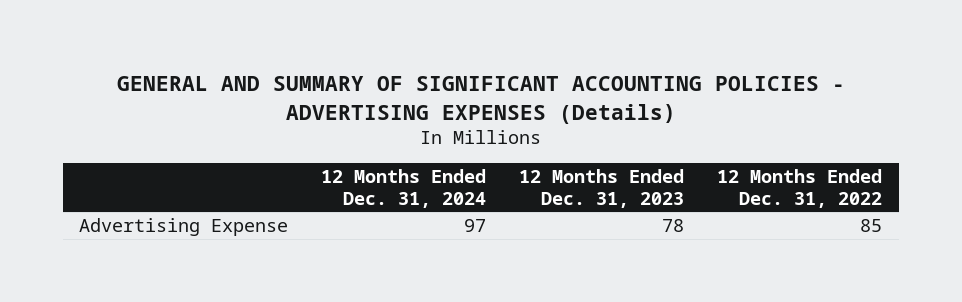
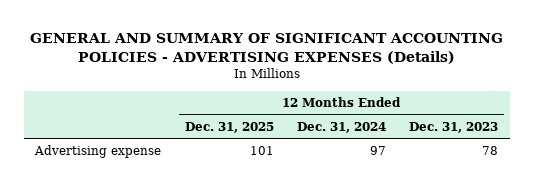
- | 12 Months Ended Dec. 31, 2024 | 12 Months Ended Dec. 31, 2023 | 12 Months Ended Dec. 31, 2022
+ | 12 Months Ended Dec. 31, 2025 | 12 Months Ended Dec. 31, 2024 | 12 Months Ended Dec. 31, 2023
- Advertising Expense | 97 | 78 | 85
+ Advertising expense | 101 | 97 | 78

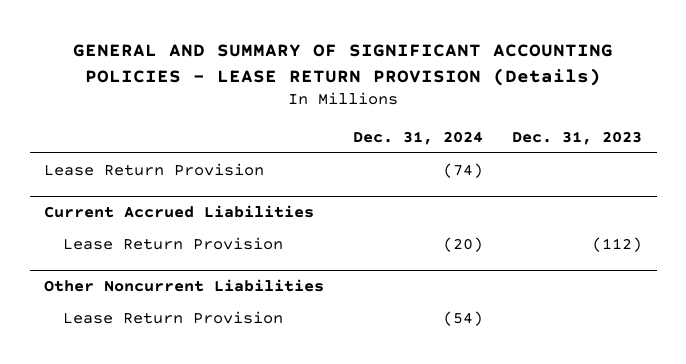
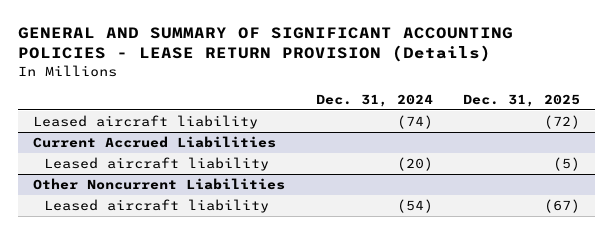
- | Dec. 31, 2024 | Dec. 31, 2023
+ | Dec. 31, 2024 | Dec. 31, 2025
- Lease Return Provision | (74) |
+ Leased aircraft liability | (74) | (72)
@ Current Accrued Liabilities
- Lease Return Provision | (20) | (112)
+ Leased aircraft liability | (20) | (5)
@ Other Noncurrent Liabilities
- Lease Return Provision | (54) |
+ Leased aircraft liability | (54) | (67)

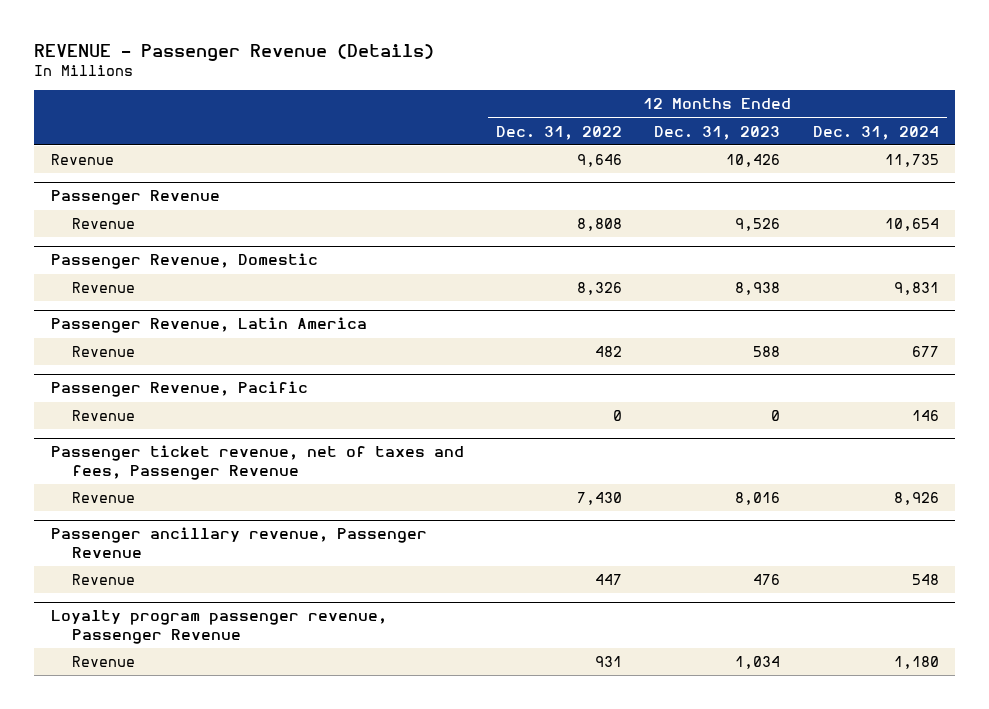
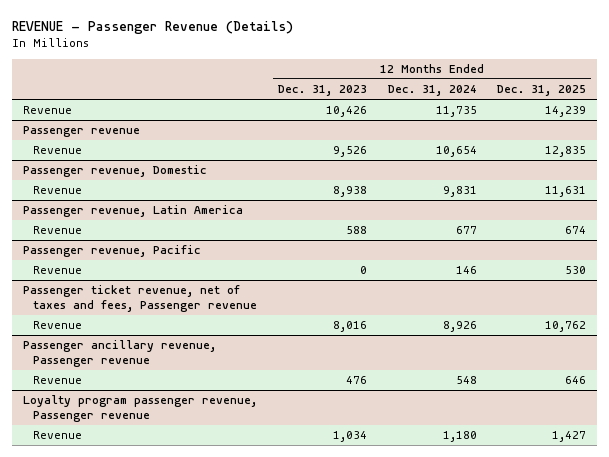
- | 12 Months Ended Dec. 31, 2022 | 12 Months Ended Dec. 31, 2023 | 12 Months Ended Dec. 31, 2024
+ | 12 Months Ended Dec. 31, 2023 | 12 Months Ended Dec. 31, 2024 | 12 Months Ended Dec. 31, 2025
- Passenger Revenue
+ Passenger revenue
- Passenger Revenue, Domestic
+ Passenger revenue, Domestic
- Passenger Revenue, Latin America
+ Passenger revenue, Latin America
- Passenger Revenue, Pacific
+ Passenger revenue, Pacific
- Passenger ticket revenue, net of taxes and fees, Passenger Revenue
+ Passenger ticket revenue, net of taxes and fees, Passenger revenue
- Passenger ancillary revenue, Passenger Revenue
+ Passenger ancillary revenue, Passenger revenue
- Loyalty program passenger revenue, Passenger Revenue
+ Loyalty program passenger revenue, Passenger revenue

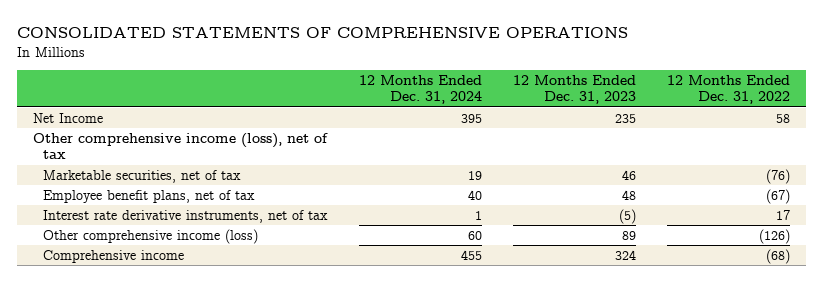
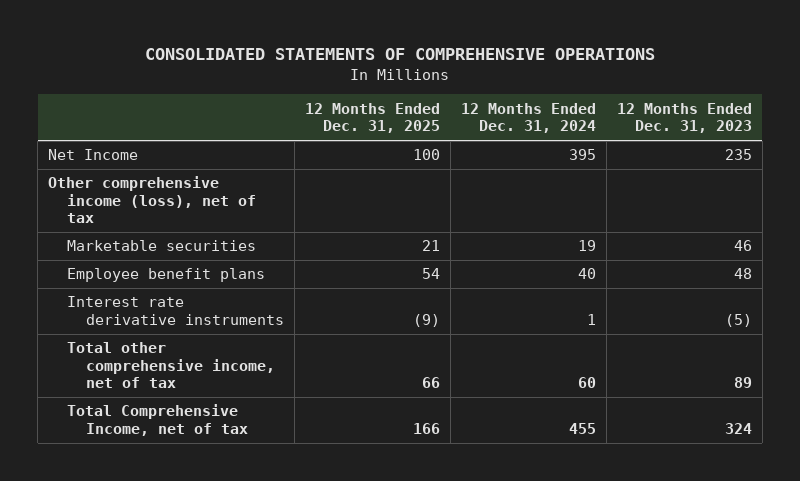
- | 12 Months Ended Dec. 31, 2024 | 12 Months Ended Dec. 31, 2023 | 12 Months Ended Dec. 31, 2022
+ | 12 Months Ended Dec. 31, 2025 | 12 Months Ended Dec. 31, 2024 | 12 Months Ended Dec. 31, 2023
- Marketable securities, net of tax | 19 | 46 | (76)
- Employee benefit plans, net of tax | 40 | 48 | (67)
- Interest rate derivative instruments, net of tax | 1 | (5) | 17
- Other comprehensive income (loss) | 60 | 89 | (126)
- Comprehensive income | 455 | 324 | (68)
+ Marketable securities | 21 | 19 | 46
+ Employee benefit plans | 54 | 40 | 48
+ Interest rate derivative instruments | (9) | 1 | (5)
+ Total other comprehensive income, net of tax | 66 | 60 | 89
+ Total Comprehensive Income, net of tax | 166 | 455 | 324

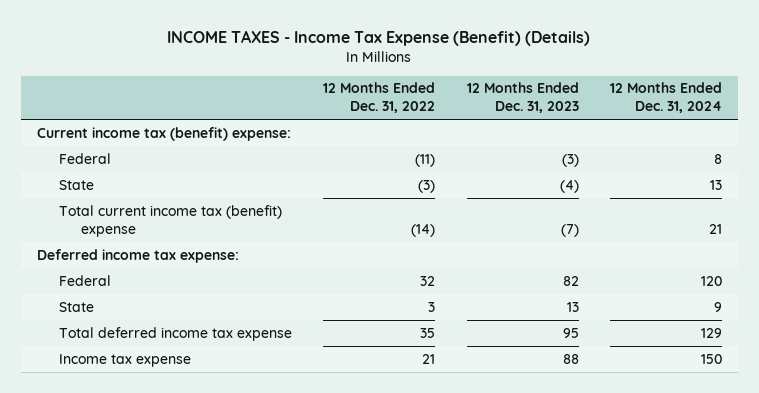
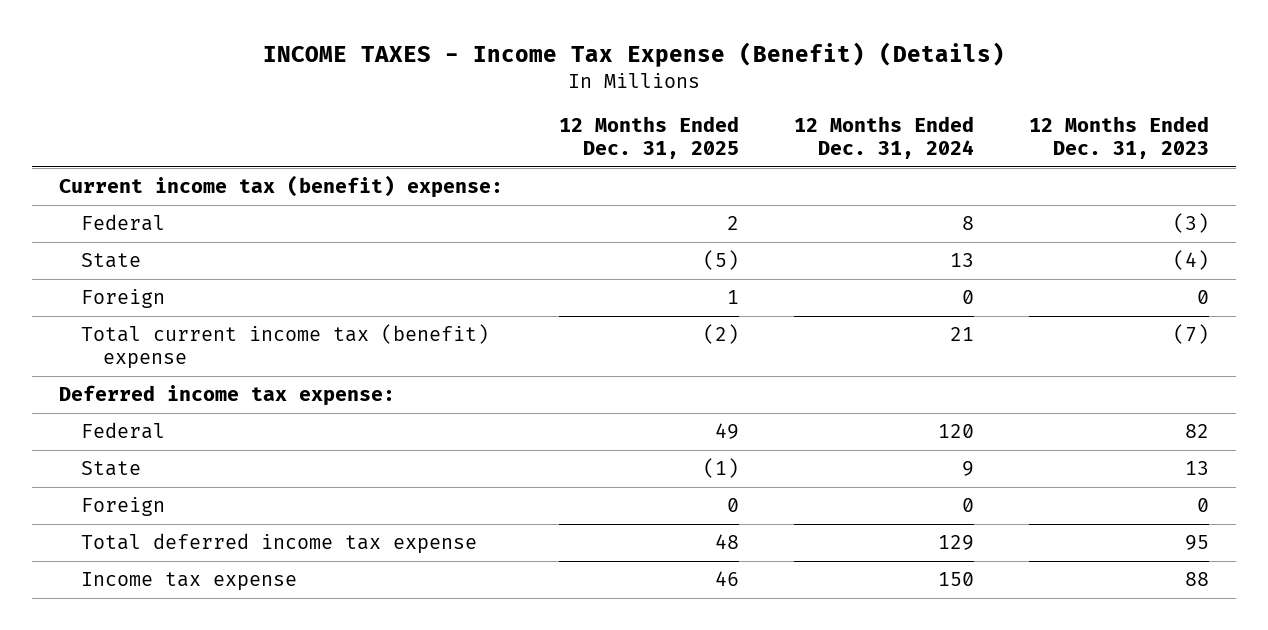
- | 12 Months Ended Dec. 31, 2022 | 12 Months Ended Dec. 31, 2023 | 12 Months Ended Dec. 31, 2024
+ | 12 Months Ended Dec. 31, 2025 | 12 Months Ended Dec. 31, 2024 | 12 Months Ended Dec. 31, 2023
+ Foreign | 1 | 0 | 0
+ Foreign | 0 | 0 | 0

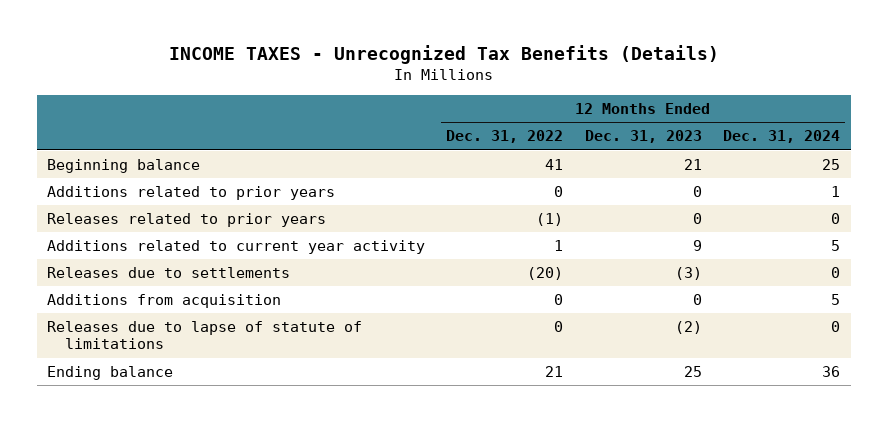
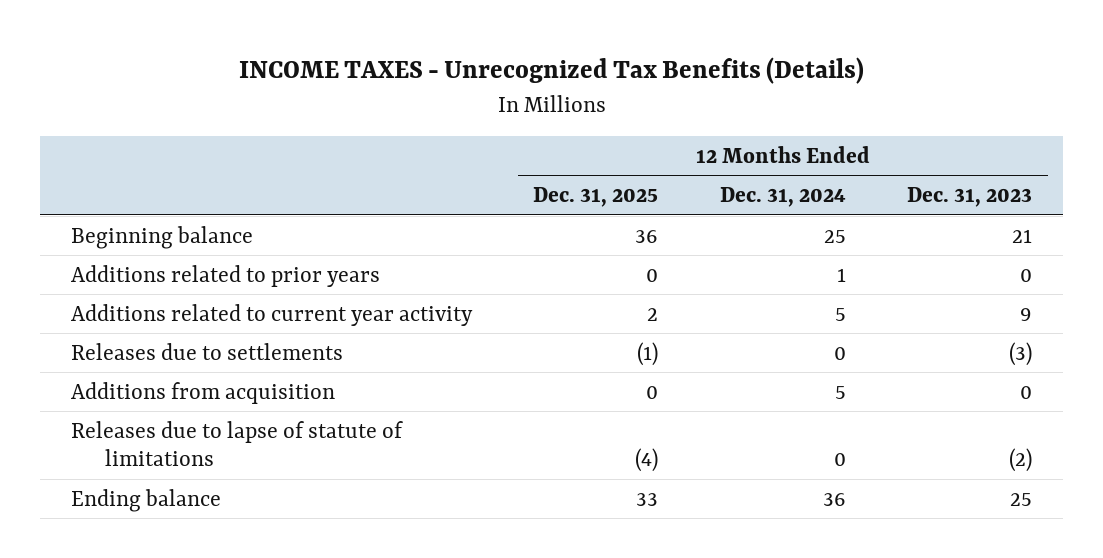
- | 12 Months Ended Dec. 31, 2022 | 12 Months Ended Dec. 31, 2023 | 12 Months Ended Dec. 31, 2024
+ | 12 Months Ended Dec. 31, 2025 | 12 Months Ended Dec. 31, 2024 | 12 Months Ended Dec. 31, 2023
- Releases related to prior years | (1) | 0 | 0

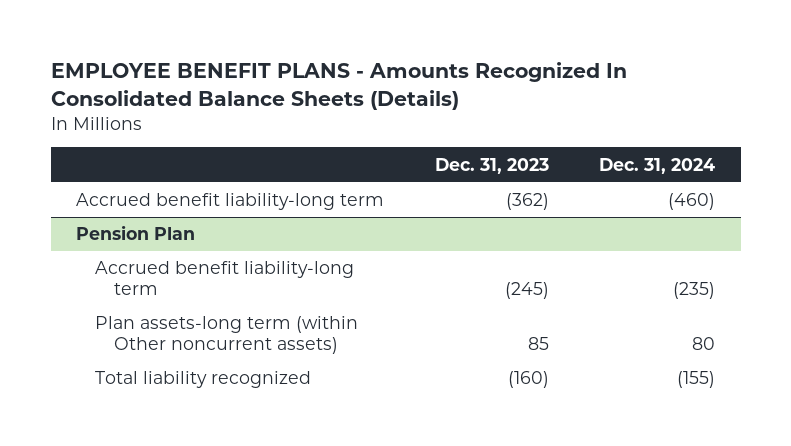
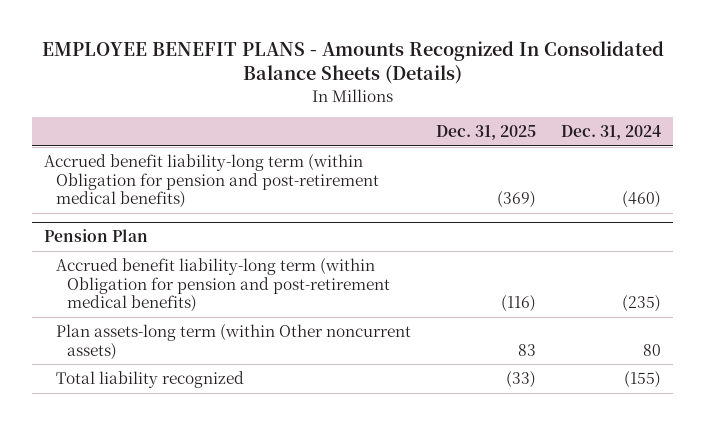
- | Dec. 31, 2023 | Dec. 31, 2024
+ | Dec. 31, 2025 | Dec. 31, 2024
- Accrued benefit liability-long term | (362) | (460)
+ Accrued benefit liability-long term (within Obligation for pension and post-retirement medical benefits) | (369) | (460)
@ Pension Plan
- Accrued benefit liability-long term | (245) | (235)
+ Accrued benefit liability-long term (within Obligation for pension and post-retirement medical benefits) | (116) | (235)

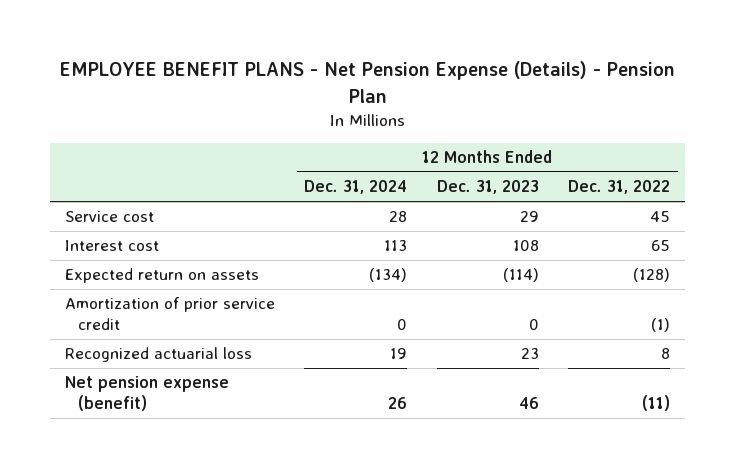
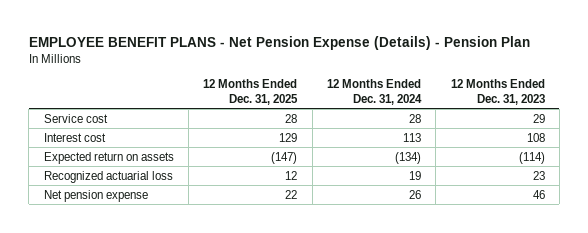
- | 12 Months Ended Dec. 31, 2024 | 12 Months Ended Dec. 31, 2023 | 12 Months Ended Dec. 31, 2022
+ | 12 Months Ended Dec. 31, 2025 | 12 Months Ended Dec. 31, 2024 | 12 Months Ended Dec. 31, 2023
- Amortization of prior service credit | 0 | 0 | (1)
- Net pension expense (benefit) | 26 | 46 | (11)
+ Net pension expense | 22 | 26 | 46

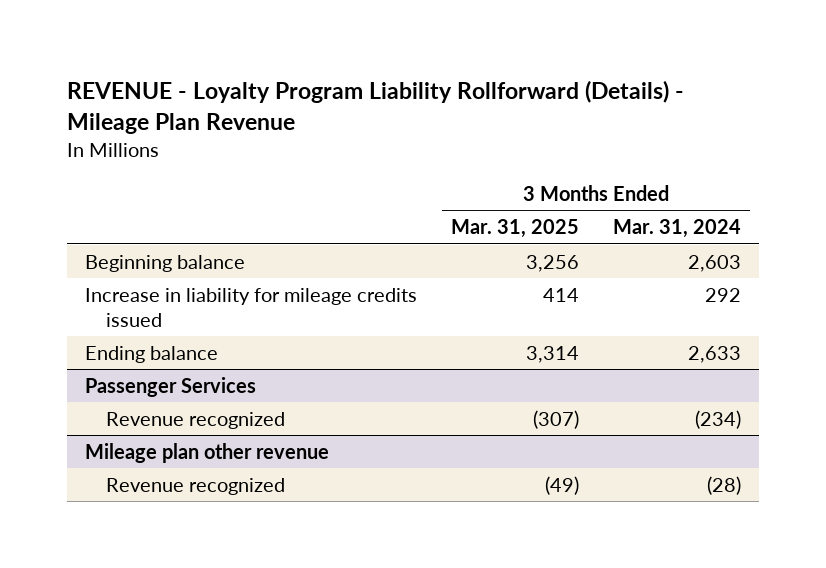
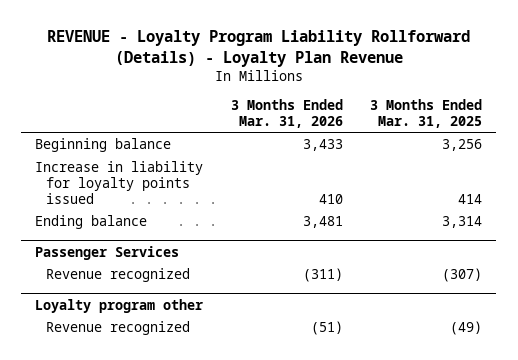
- REVENUE - Loyalty Program Liability Rollforward (Details) - Mileage Plan Revenue
+ REVENUE - Loyalty Program Liability Rollforward (Details) - Loyalty Plan Revenue
- | 3 Months Ended Mar. 31, 2025 | 3 Months Ended Mar. 31, 2024
+ | 3 Months Ended Mar. 31, 2026 | 3 Months Ended Mar. 31, 2025
- Increase in liability for mileage credits issued | 414 | 292
+ Increase in liability for loyalty points issued | 410 | 414
- Mileage plan other revenue
+ Loyalty program other

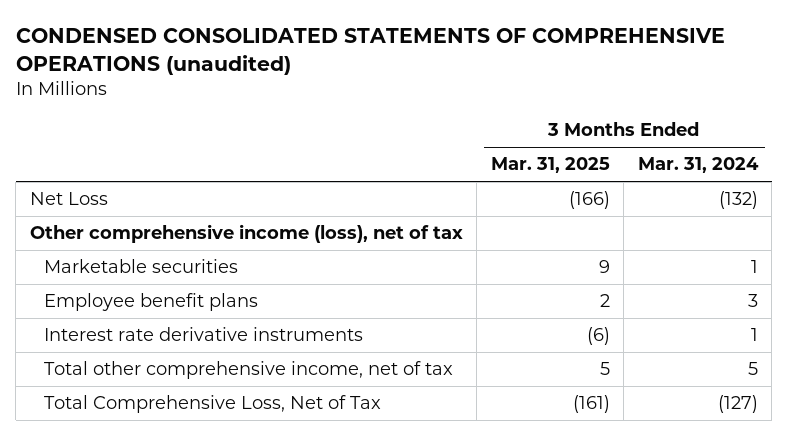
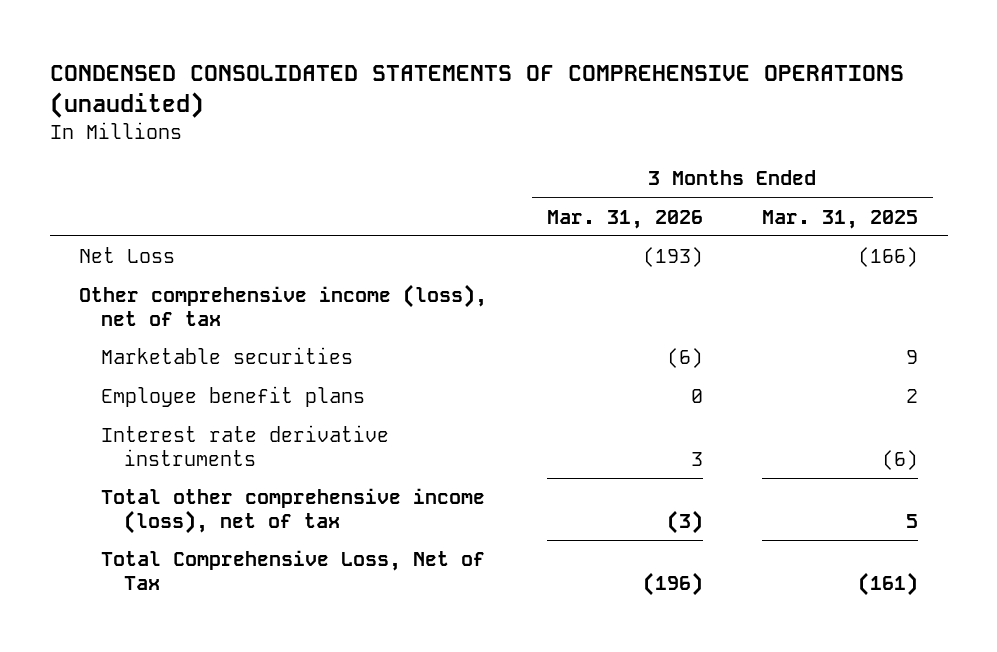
- | 3 Months Ended Mar. 31, 2025 | 3 Months Ended Mar. 31, 2024
+ | 3 Months Ended Mar. 31, 2026 | 3 Months Ended Mar. 31, 2025
- Total other comprehensive income, net of tax | 5 | 5
+ Total other comprehensive income (loss), net of tax | (3) | 5

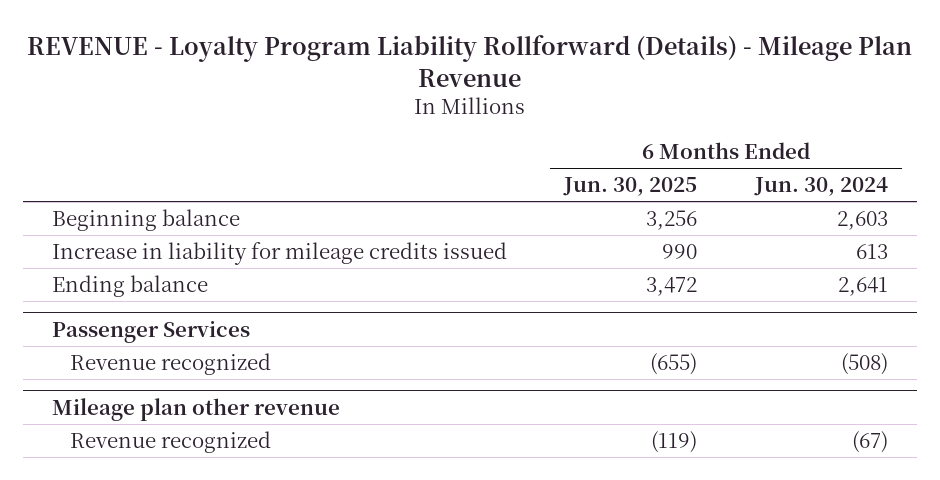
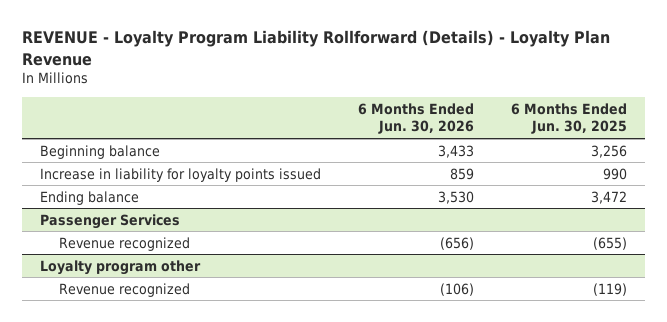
- REVENUE - Loyalty Program Liability Rollforward (Details) - Mileage Plan Revenue
+ REVENUE - Loyalty Program Liability Rollforward (Details) - Loyalty Plan Revenue
- | 6 Months Ended Jun. 30, 2025 | 6 Months Ended Jun. 30, 2024
+ | 6 Months Ended Jun. 30, 2026 | 6 Months Ended Jun. 30, 2025
- Increase in liability for mileage credits issued | 990 | 613
+ Increase in liability for loyalty points issued | 859 | 990
- Mileage plan other revenue
+ Loyalty program other

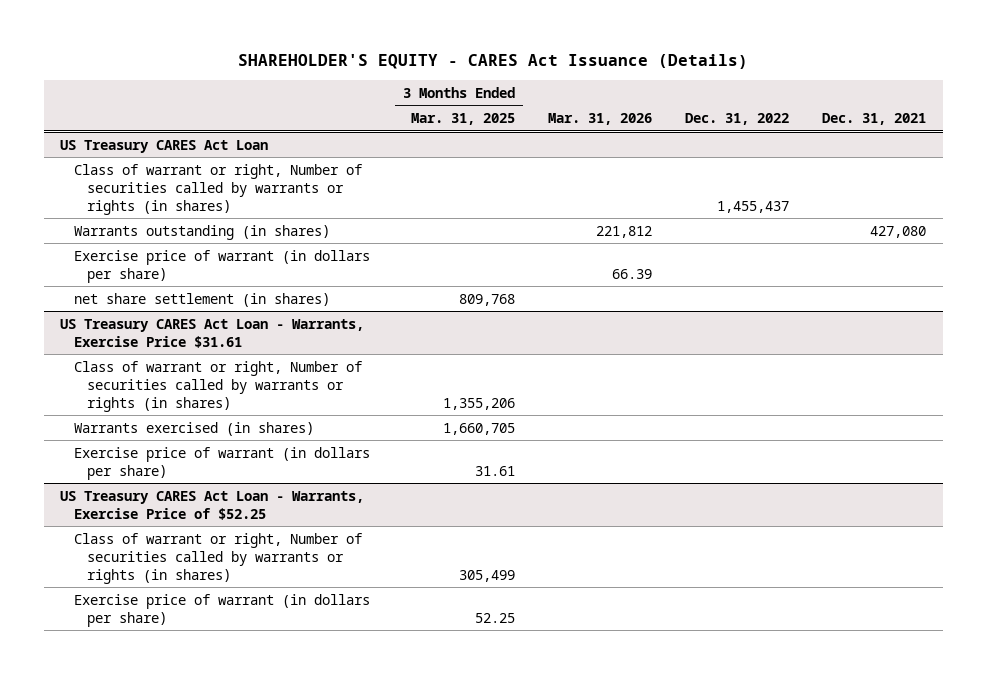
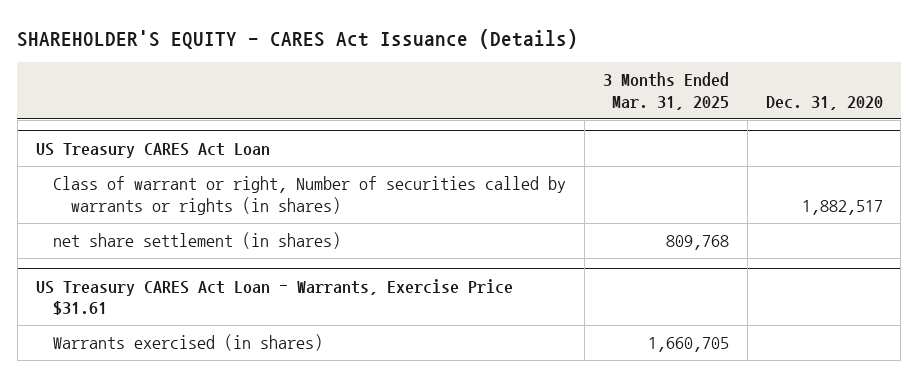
- | 3 Months Ended Mar. 31, 2025 | Mar. 31, 2026 | Dec. 31, 2022 | Dec. 31, 2021
+ | 3 Months Ended Mar. 31, 2025 | Dec. 31, 2020
@ US Treasury CARES Act Loan
- Warrants outstanding (in shares) | | 221,812 | | 427,080
- Exercise price of warrant (in dollars per share) | | 66.39 | |
@ US Treasury CARES Act Loan - Warrants, Exercise Price $31.61
- Class of warrant or right, Number of securities called by warrants or rights (in shares) | 1,355,206 | | |
- Exercise price of warrant (in dollars per share) | 31.61 | | |
- US Treasury CARES Act Loan - Warrants, Exercise Price of $52.25
- Class of warrant or right, Number of securities called by warrants or rights (in shares) | 305,499 | | |
- Exercise price of warrant (in dollars per share) | 52.25 | | |

